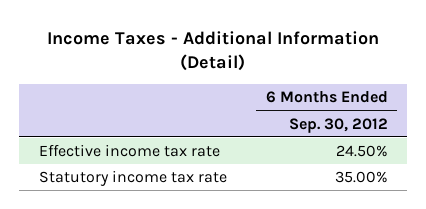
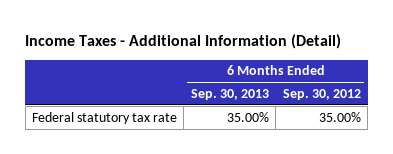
- | 6 Months Ended Sep. 30, 2012
+ | 6 Months Ended Sep. 30, 2013 | 6 Months Ended Sep. 30, 2012
- Effective income tax rate | 24.50%
- Statutory income tax rate | 35.00%
+ Federal statutory tax rate | 35.00% | 35.00%

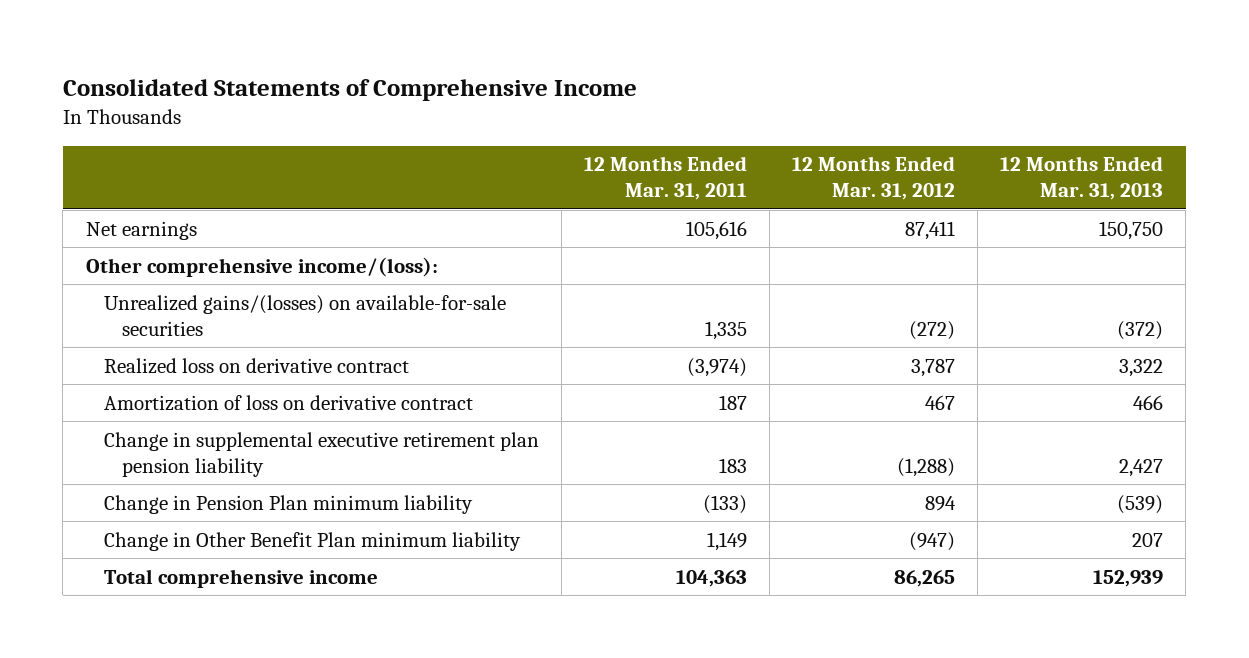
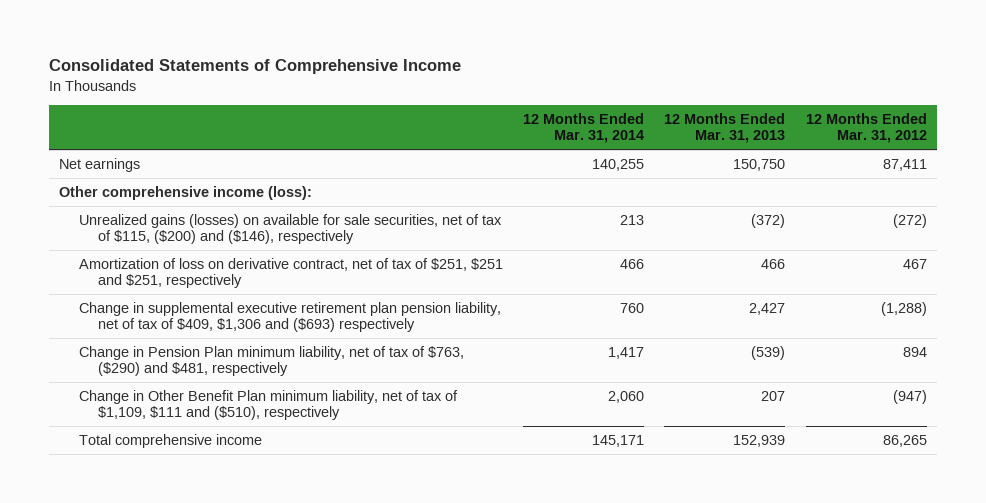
- | 12 Months Ended Mar. 31, 2011 | 12 Months Ended Mar. 31, 2012 | 12 Months Ended Mar. 31, 2013
+ | 12 Months Ended Mar. 31, 2014 | 12 Months Ended Mar. 31, 2013 | 12 Months Ended Mar. 31, 2012
- Other comprehensive income/(loss):
- Unrealized gains/(losses) on available-for-sale securities | 1,335 | (272) | (372)
- Realized loss on derivative contract | (3,974) | 3,787 | 3,322
- Amortization of loss on derivative contract | 187 | 467 | 466
- Change in supplemental executive retirement plan pension liability | 183 | (1,288) | 2,427
- Change in Pension Plan minimum liability | (133) | 894 | (539)
- Change in Other Benefit Plan minimum liability | 1,149 | (947) | 207
+ Other comprehensive income (loss):
+ Unrealized gains (losses) on available for sale securities, net of tax of $115, ($200) and ($146), respectively | 213 | (372) | (272)
+ Amortization of loss on derivative contract, net of tax of $251, $251 and $251, respectively | 466 | 466 | 467
+ Change in supplemental executive retirement plan pension liability, net of tax of $409, $1,306 and ($693) respectively | 760 | 2,427 | (1,288)
+ Change in Pension Plan minimum liability, net of tax of $763, ($290) and $481, respectively | 1,417 | (539) | 894
+ Change in Other Benefit Plan minimum liability, net of tax of $1,109, $111 and ($510), respectively | 2,060 | 207 | (947)

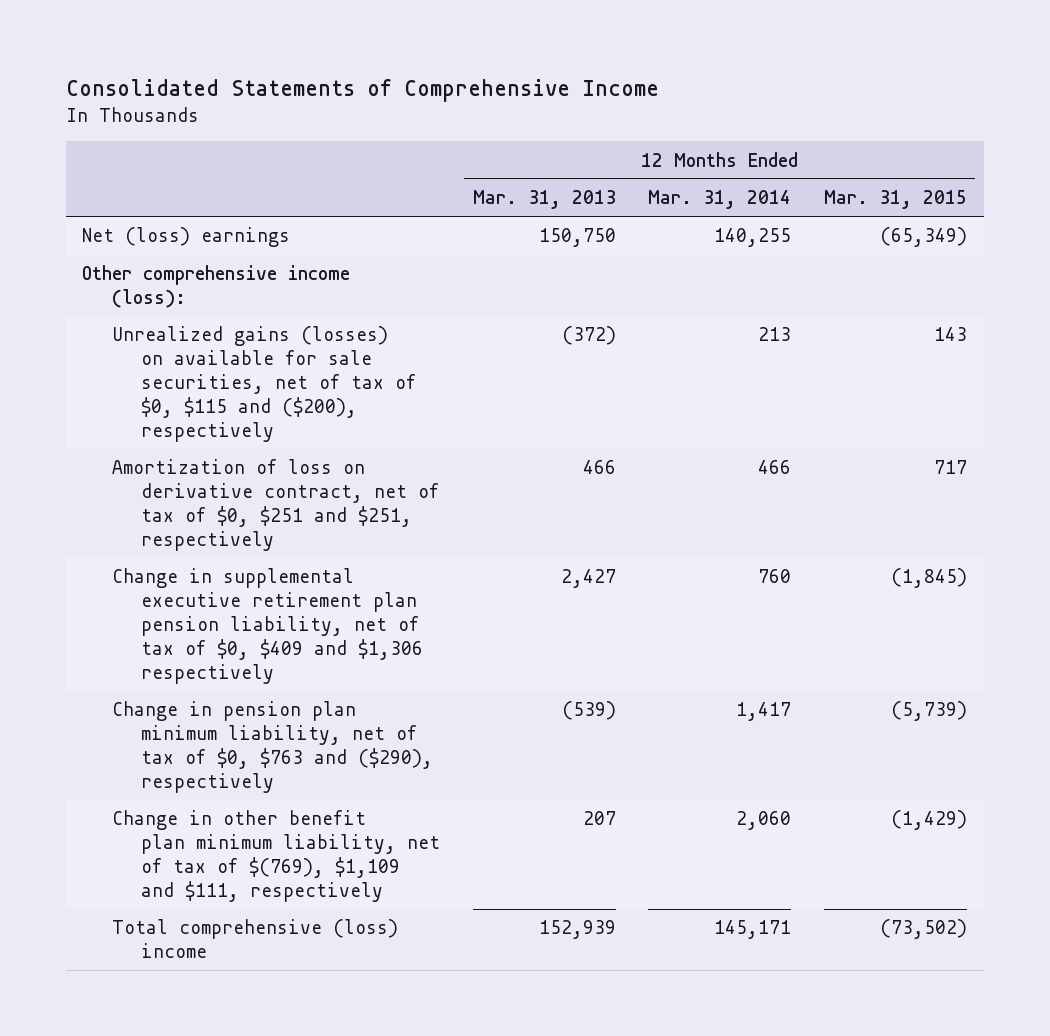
- | 12 Months Ended Mar. 31, 2014 | 12 Months Ended Mar. 31, 2013 | 12 Months Ended Mar. 31, 2012
+ | 12 Months Ended Mar. 31, 2013 | 12 Months Ended Mar. 31, 2014 | 12 Months Ended Mar. 31, 2015
- Net earnings | 140,255 | 150,750 | 87,411
+ Net (loss) earnings | 150,750 | 140,255 | (65,349)
- Unrealized gains (losses) on available for sale securities, net of tax of $115, ($200) and ($146), respectively | 213 | (372) | (272)
- Amortization of loss on derivative contract, net of tax of $251, $251 and $251, respectively | 466 | 466 | 467
- Change in supplemental executive retirement plan pension liability, net of tax of $409, $1,306 and ($693) respectively | 760 | 2,427 | (1,288)
- Change in Pension Plan minimum liability, net of tax of $763, ($290) and $481, respectively | 1,417 | (539) | 894
- Change in Other Benefit Plan minimum liability, net of tax of $1,109, $111 and ($510), respectively | 2,060 | 207 | (947)
- Total comprehensive income | 145,171 | 152,939 | 86,265
+ Unrealized gains (losses) on available for sale securities, net of tax of $0, $115 and ($200), respectively | (372) | 213 | 143
+ Amortization of loss on derivative contract, net of tax of $0, $251 and $251, respectively | 466 | 466 | 717
+ Change in supplemental executive retirement plan pension liability, net of tax of $0, $409 and $1,306 respectively | 2,427 | 760 | (1,845)
+ Change in pension plan minimum liability, net of tax of $0, $763 and ($290), respectively | (539) | 1,417 | (5,739)
+ Change in other benefit plan minimum liability, net of tax of $(769), $1,109 and $111, respectively | 207 | 2,060 | (1,429)
+ Total comprehensive (loss) income | 152,939 | 145,171 | (73,502)

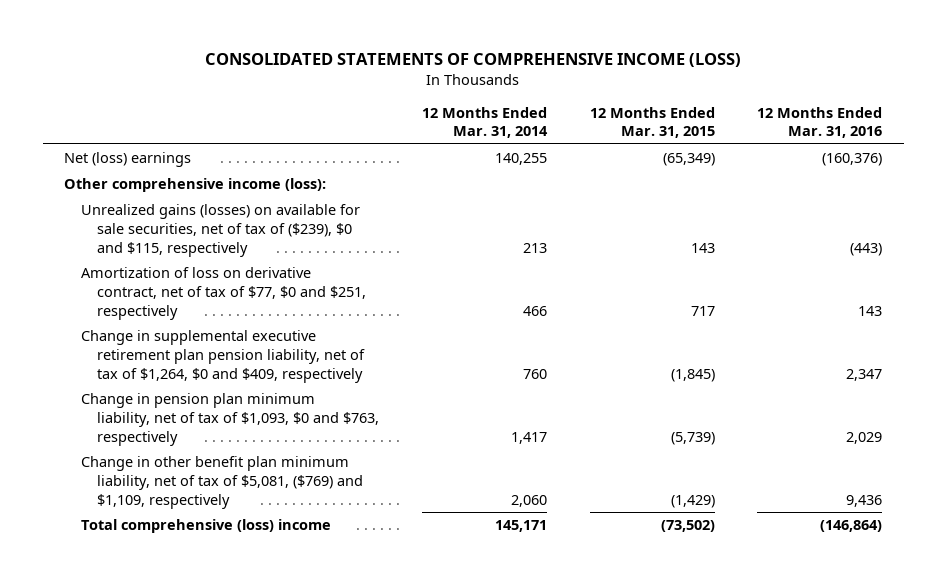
- Consolidated Statements of Comprehensive Income
+ CONSOLIDATED STATEMENTS OF COMPREHENSIVE INCOME (LOSS)
- | 12 Months Ended Mar. 31, 2013 | 12 Months Ended Mar. 31, 2014 | 12 Months Ended Mar. 31, 2015
+ | 12 Months Ended Mar. 31, 2014 | 12 Months Ended Mar. 31, 2015 | 12 Months Ended Mar. 31, 2016
- Unrealized gains (losses) on available for sale securities, net of tax of $0, $115 and ($200), respectively | (372) | 213 | 143
- Amortization of loss on derivative contract, net of tax of $0, $251 and $251, respectively | 466 | 466 | 717
- Change in supplemental executive retirement plan pension liability, net of tax of $0, $409 and $1,306 respectively | 2,427 | 760 | (1,845)
- Change in pension plan minimum liability, net of tax of $0, $763 and ($290), respectively | (539) | 1,417 | (5,739)
- Change in other benefit plan minimum liability, net of tax of $(769), $1,109 and $111, respectively | 207 | 2,060 | (1,429)
+ Unrealized gains (losses) on available for sale securities, net of tax of ($239), $0 and $115, respectively | 213 | 143 | (443)
+ Amortization of loss on derivative contract, net of tax of $77, $0 and $251, respectively | 466 | 717 | 143
+ Change in supplemental executive retirement plan pension liability, net of tax of $1,264, $0 and $409, respectively | 760 | (1,845) | 2,347
+ Change in pension plan minimum liability, net of tax of $1,093, $0 and $763, respectively | 1,417 | (5,739) | 2,029
+ Change in other benefit plan minimum liability, net of tax of $5,081, ($769) and $1,109, respectively | 2,060 | (1,429) | 9,436

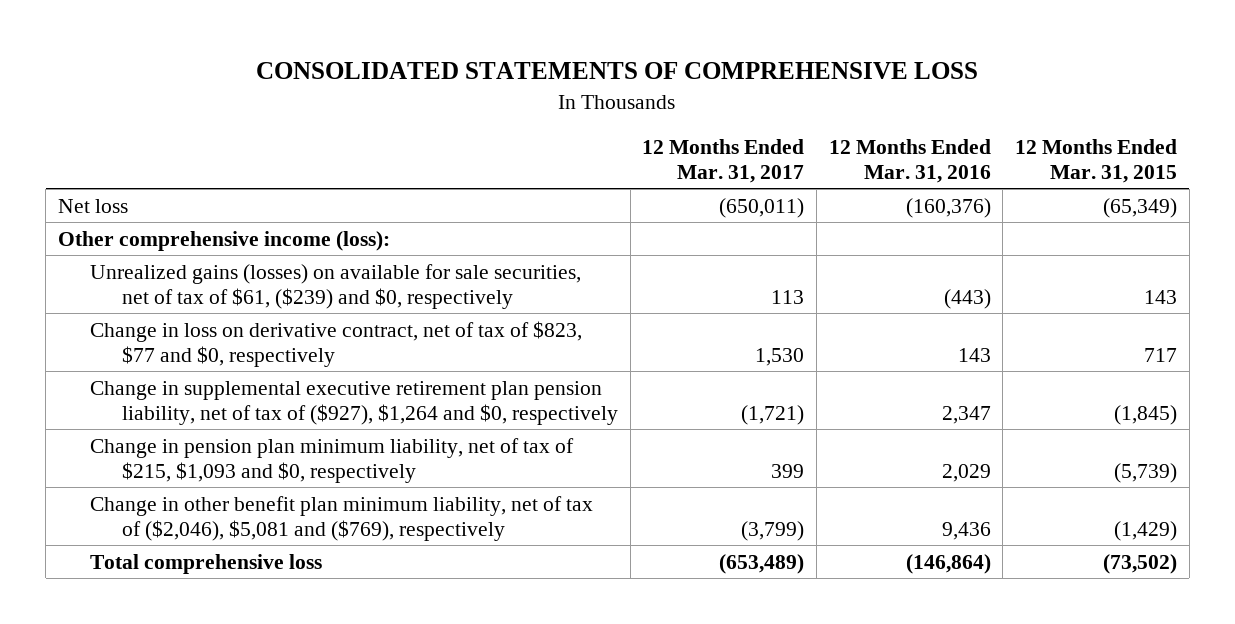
- CONSOLIDATED STATEMENTS OF COMPREHENSIVE INCOME (LOSS)
+ CONSOLIDATED STATEMENTS OF COMPREHENSIVE LOSS
- | 12 Months Ended Mar. 31, 2014 | 12 Months Ended Mar. 31, 2015 | 12 Months Ended Mar. 31, 2016
+ | 12 Months Ended Mar. 31, 2017 | 12 Months Ended Mar. 31, 2016 | 12 Months Ended Mar. 31, 2015
- Net (loss) earnings | 140,255 | (65,349) | (160,376)
+ Net loss | (650,011) | (160,376) | (65,349)
- Unrealized gains (losses) on available for sale securities, net of tax of ($239), $0 and $115, respectively | 213 | 143 | (443)
- Amortization of loss on derivative contract, net of tax of $77, $0 and $251, respectively | 466 | 717 | 143
- Change in supplemental executive retirement plan pension liability, net of tax of $1,264, $0 and $409, respectively | 760 | (1,845) | 2,347
- Change in pension plan minimum liability, net of tax of $1,093, $0 and $763, respectively | 1,417 | (5,739) | 2,029
- Change in other benefit plan minimum liability, net of tax of $5,081, ($769) and $1,109, respectively | 2,060 | (1,429) | 9,436
- Total comprehensive (loss) income | 145,171 | (73,502) | (146,864)
+ Unrealized gains (losses) on available for sale securities, net of tax of $61, ($239) and $0, respectively | 113 | (443) | 143
+ Change in loss on derivative contract, net of tax of $823, $77 and $0, respectively | 1,530 | 143 | 717
+ Change in supplemental executive retirement plan pension liability, net of tax of ($927), $1,264 and $0, respectively | (1,721) | 2,347 | (1,845)
+ Change in pension plan minimum liability, net of tax of $215, $1,093 and $0, respectively | 399 | 2,029 | (5,739)
+ Change in other benefit plan minimum liability, net of tax of ($2,046), $5,081 and ($769), respectively | (3,799) | 9,436 | (1,429)
+ Total comprehensive loss | (653,489) | (146,864) | (73,502)

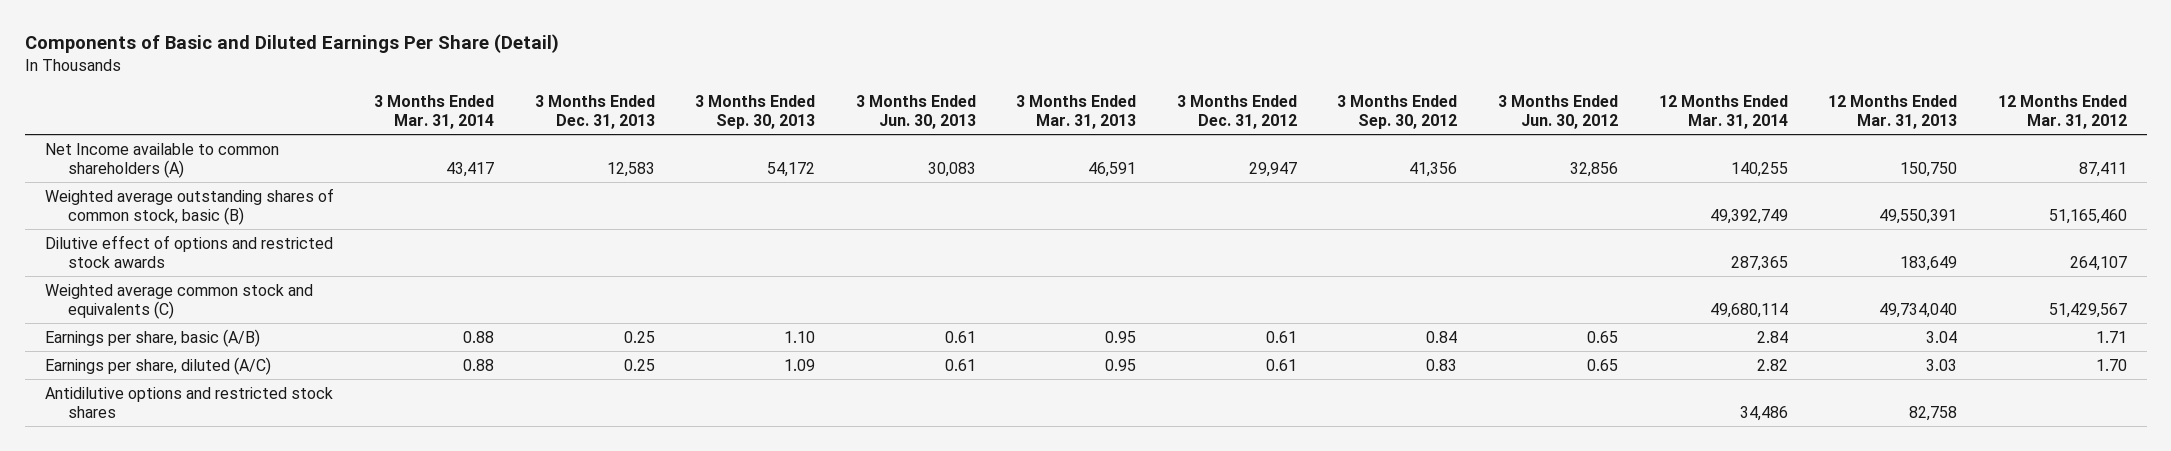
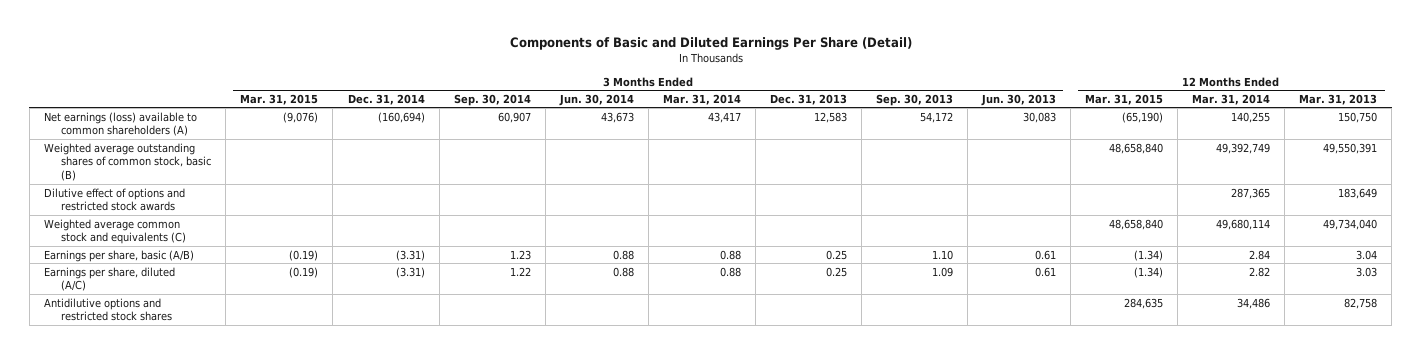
- | 3 Months Ended Mar. 31, 2014 | 3 Months Ended Dec. 31, 2013 | 3 Months Ended Sep. 30, 2013 | 3 Months Ended Jun. 30, 2013 | 3 Months Ended Mar. 31, 2013 | 3 Months Ended Dec. 31, 2012 | 3 Months Ended Sep. 30, 2012 | 3 Months Ended Jun. 30, 2012 | 12 Months Ended Mar. 31, 2014 | 12 Months Ended Mar. 31, 2013 | 12 Months Ended Mar. 31, 2012
+ | 3 Months Ended Mar. 31, 2015 | 3 Months Ended Dec. 31, 2014 | 3 Months Ended Sep. 30, 2014 | 3 Months Ended Jun. 30, 2014 | 3 Months Ended Mar. 31, 2014 | 3 Months Ended Dec. 31, 2013 | 3 Months Ended Sep. 30, 2013 | 3 Months Ended Jun. 30, 2013 | 12 Months Ended Mar. 31, 2015 | 12 Months Ended Mar. 31, 2014 | 12 Months Ended Mar. 31, 2013
- Net Income available to common shareholders (A) | 43,417 | 12,583 | 54,172 | 30,083 | 46,591 | 29,947 | 41,356 | 32,856 | 140,255 | 150,750 | 87,411
+ Net earnings (loss) available to common shareholders (A) | (9,076) | (160,694) | 60,907 | 43,673 | 43,417 | 12,583 | 54,172 | 30,083 | (65,190) | 140,255 | 150,750

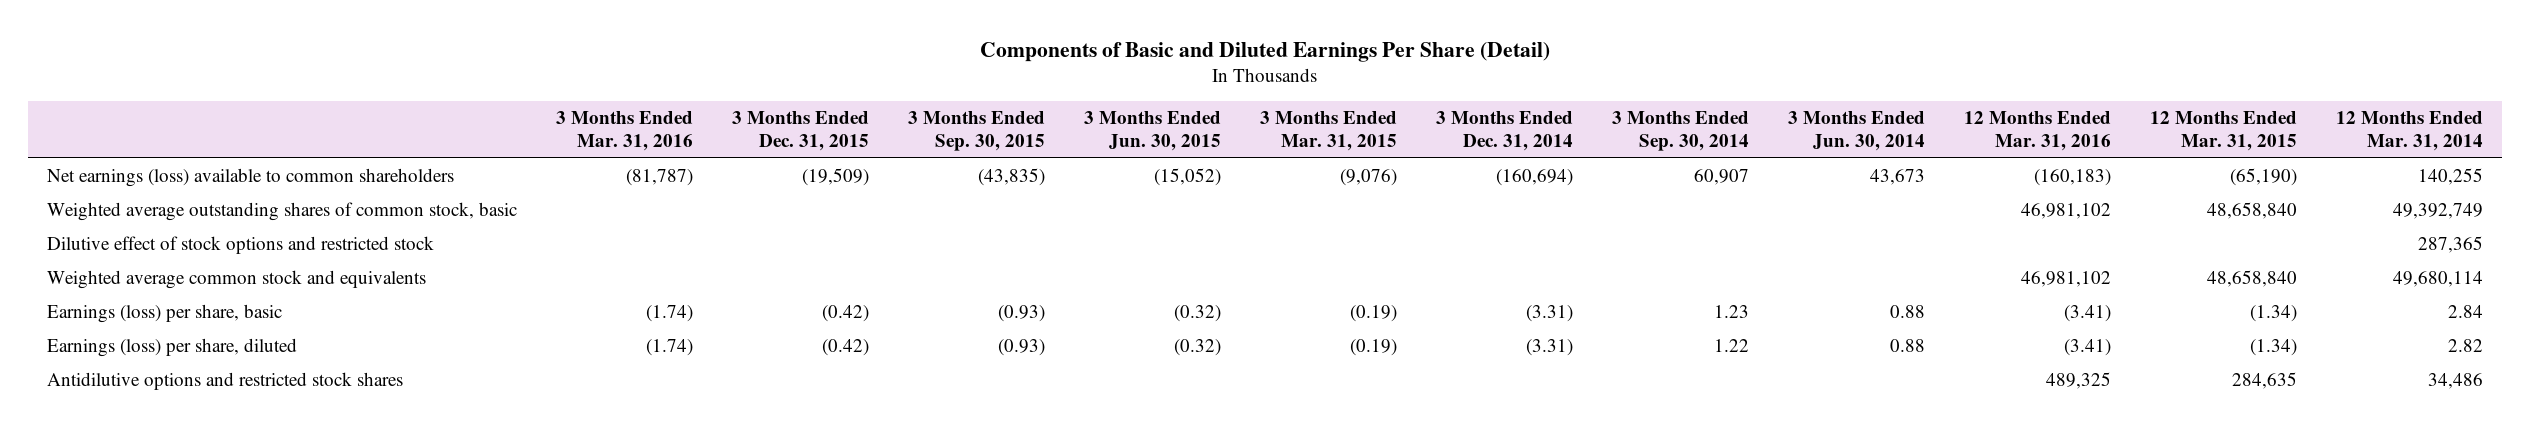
- | 3 Months Ended Mar. 31, 2015 | 3 Months Ended Dec. 31, 2014 | 3 Months Ended Sep. 30, 2014 | 3 Months Ended Jun. 30, 2014 | 3 Months Ended Mar. 31, 2014 | 3 Months Ended Dec. 31, 2013 | 3 Months Ended Sep. 30, 2013 | 3 Months Ended Jun. 30, 2013 | 12 Months Ended Mar. 31, 2015 | 12 Months Ended Mar. 31, 2014 | 12 Months Ended Mar. 31, 2013
+ | 3 Months Ended Mar. 31, 2016 | 3 Months Ended Dec. 31, 2015 | 3 Months Ended Sep. 30, 2015 | 3 Months Ended Jun. 30, 2015 | 3 Months Ended Mar. 31, 2015 | 3 Months Ended Dec. 31, 2014 | 3 Months Ended Sep. 30, 2014 | 3 Months Ended Jun. 30, 2014 | 12 Months Ended Mar. 31, 2016 | 12 Months Ended Mar. 31, 2015 | 12 Months Ended Mar. 31, 2014
- Net earnings (loss) available to common shareholders (A) | (9,076) | (160,694) | 60,907 | 43,673 | 43,417 | 12,583 | 54,172 | 30,083 | (65,190) | 140,255 | 150,750
- Weighted average outstanding shares of common stock, basic (B) | | | | | | | | | 48,658,840 | 49,392,749 | 49,550,391
- Dilutive effect of options and restricted stock awards | | | | | | | | | | 287,365 | 183,649
- Weighted average common stock and equivalents (C) | | | | | | | | | 48,658,840 | 49,680,114 | 49,734,040
- Earnings per share, basic (A/B) | (0.19) | (3.31) | 1.23 | 0.88 | 0.88 | 0.25 | 1.10 | 0.61 | (1.34) | 2.84 | 3.04
- Earnings per share, diluted (A/C) | (0.19) | (3.31) | 1.22 | 0.88 | 0.88 | 0.25 | 1.09 | 0.61 | (1.34) | 2.82 | 3.03
+ Net earnings (loss) available to common shareholders | (81,787) | (19,509) | (43,835) | (15,052) | (9,076) | (160,694) | 60,907 | 43,673 | (160,183) | (65,190) | 140,255
+ Weighted average outstanding shares of common stock, basic | | | | | | | | | 46,981,102 | 48,658,840 | 49,392,749
+ Dilutive effect of stock options and restricted stock | | | | | | | | | | | 287,365
+ Weighted average common stock and equivalents | | | | | | | | | 46,981,102 | 48,658,840 | 49,680,114
+ Earnings (loss) per share, basic | (1.74) | (0.42) | (0.93) | (0.32) | (0.19) | (3.31) | 1.23 | 0.88 | (3.41) | (1.34) | 2.84
+ Earnings (loss) per share, diluted | (1.74) | (0.42) | (0.93) | (0.32) | (0.19) | (3.31) | 1.22 | 0.88 | (3.41) | (1.34) | 2.82

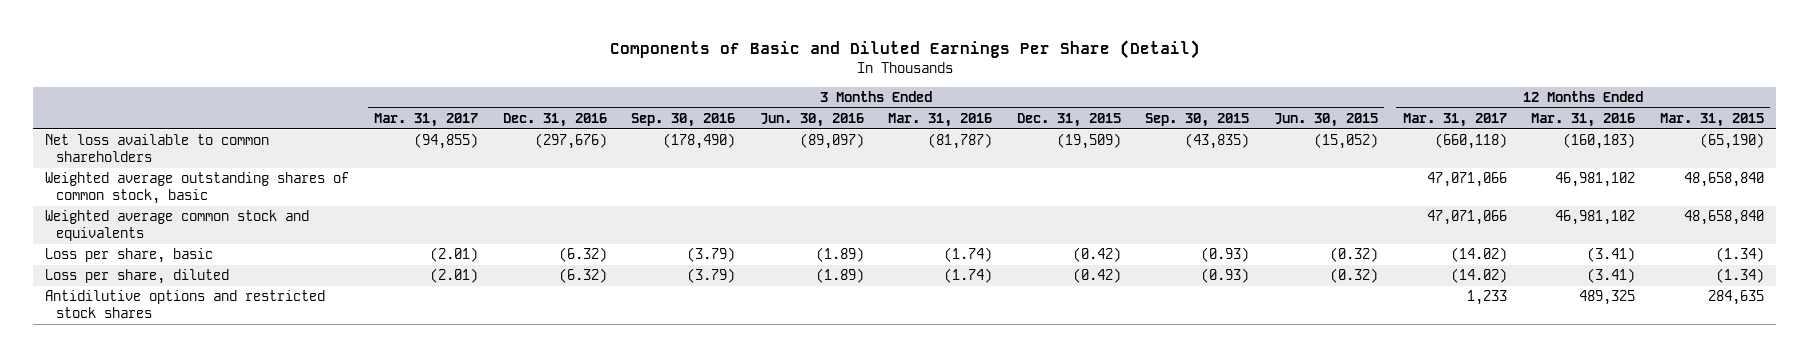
- | 3 Months Ended Mar. 31, 2016 | 3 Months Ended Dec. 31, 2015 | 3 Months Ended Sep. 30, 2015 | 3 Months Ended Jun. 30, 2015 | 3 Months Ended Mar. 31, 2015 | 3 Months Ended Dec. 31, 2014 | 3 Months Ended Sep. 30, 2014 | 3 Months Ended Jun. 30, 2014 | 12 Months Ended Mar. 31, 2016 | 12 Months Ended Mar. 31, 2015 | 12 Months Ended Mar. 31, 2014
+ | 3 Months Ended Mar. 31, 2017 | 3 Months Ended Dec. 31, 2016 | 3 Months Ended Sep. 30, 2016 | 3 Months Ended Jun. 30, 2016 | 3 Months Ended Mar. 31, 2016 | 3 Months Ended Dec. 31, 2015 | 3 Months Ended Sep. 30, 2015 | 3 Months Ended Jun. 30, 2015 | 12 Months Ended Mar. 31, 2017 | 12 Months Ended Mar. 31, 2016 | 12 Months Ended Mar. 31, 2015
- Net earnings (loss) available to common shareholders | (81,787) | (19,509) | (43,835) | (15,052) | (9,076) | (160,694) | 60,907 | 43,673 | (160,183) | (65,190) | 140,255
+ Net loss available to common shareholders | (94,855) | (297,676) | (178,490) | (89,097) | (81,787) | (19,509) | (43,835) | (15,052) | (660,118) | (160,183) | (65,190)
- Dilutive effect of stock options and restricted stock | | | | | | | | | | | 287,365
- Earnings (loss) per share, basic | (1.74) | (0.42) | (0.93) | (0.32) | (0.19) | (3.31) | 1.23 | 0.88 | (3.41) | (1.34) | 2.84
- Earnings (loss) per share, diluted | (1.74) | (0.42) | (0.93) | (0.32) | (0.19) | (3.31) | 1.22 | 0.88 | (3.41) | (1.34) | 2.82
+ Loss per share, basic | (2.01) | (6.32) | (3.79) | (1.89) | (1.74) | (0.42) | (0.93) | (0.32) | (14.02) | (3.41) | (1.34)
+ Loss per share, diluted | (2.01) | (6.32) | (3.79) | (1.89) | (1.74) | (0.42) | (0.93) | (0.32) | (14.02) | (3.41) | (1.34)

